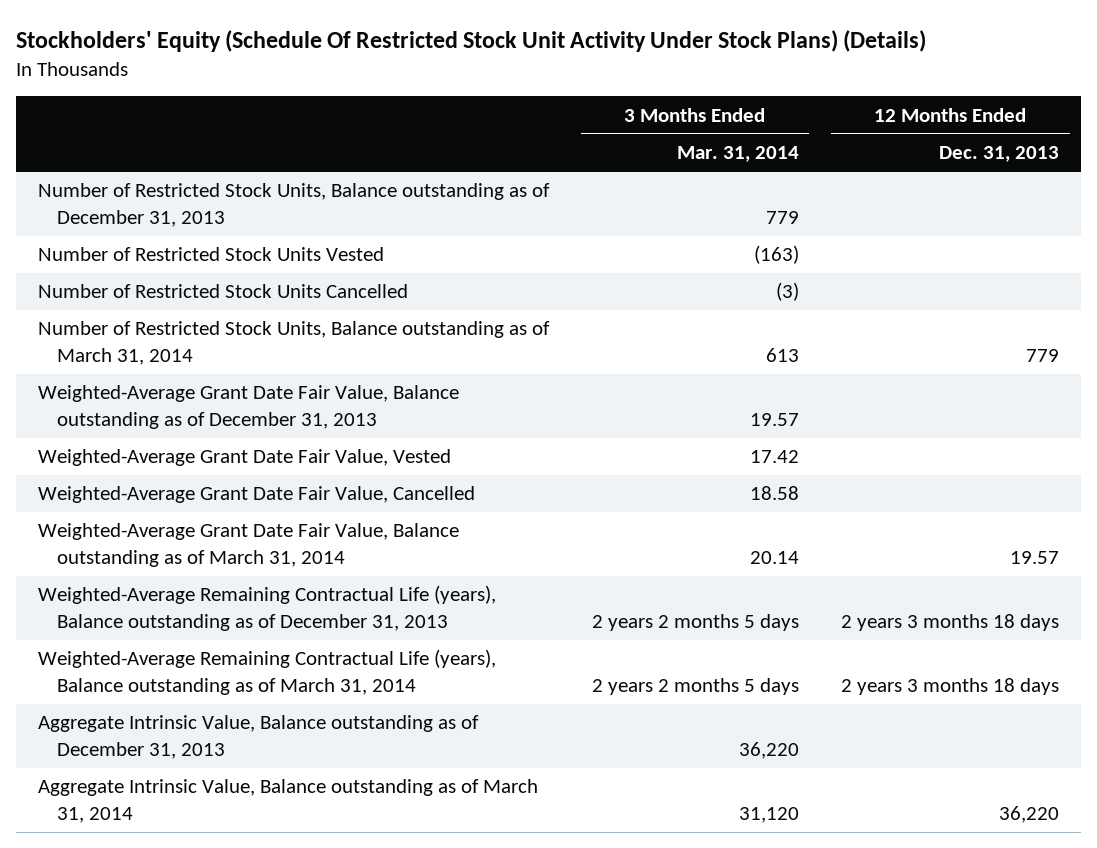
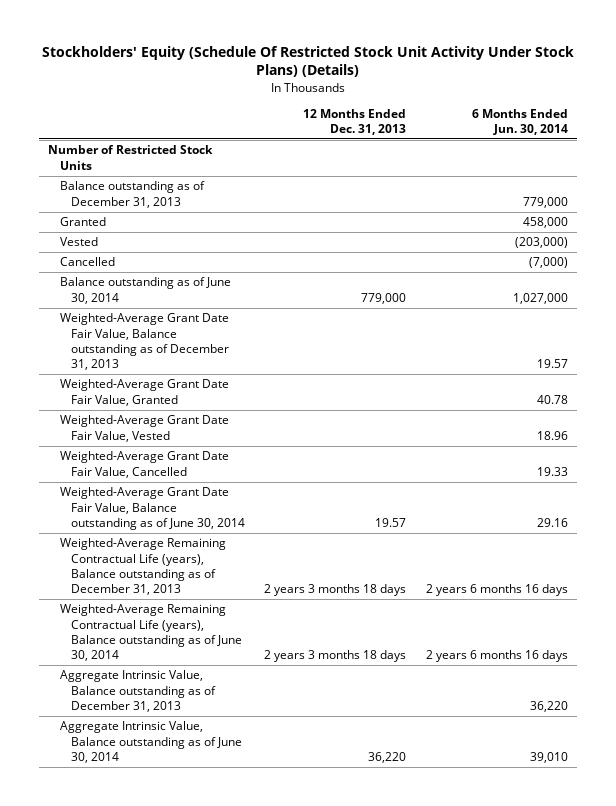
- | 3 Months Ended Mar. 31, 2014 | 12 Months Ended Dec. 31, 2013
+ | 12 Months Ended Dec. 31, 2013 | 6 Months Ended Jun. 30, 2014
- Number of Restricted Stock Units, Balance outstanding as of December 31, 2013 | 779 |
- Number of Restricted Stock Units Vested | (163) |
- Number of Restricted Stock Units Cancelled | (3) |
- Number of Restricted Stock Units, Balance outstanding as of March 31, 2014 | 613 | 779
+ Number of Restricted Stock Units
+ Balance outstanding as of December 31, 2013 | | 779,000
+ Granted | | 458,000
+ Vested | | (203,000)
+ Cancelled | | (7,000)
+ Balance outstanding as of June 30, 2014 | 779,000 | 1,027,000
+ Weighted-Average Grant Date Fair Value, Granted | | 40.78
- Weighted-Average Grant Date Fair Value, Balance outstanding as of March 31, 2014 | 20.14 | 19.57
+ Weighted-Average Grant Date Fair Value, Balance outstanding as of June 30, 2014 | 19.57 | 29.16
- Weighted-Average Remaining Contractual Life (years), Balance outstanding as of March 31, 2014 | 2 years 2 months 5 days | 2 years 3 months 18 days
+ Weighted-Average Remaining Contractual Life (years), Balance outstanding as of June 30, 2014 | 2 years 3 months 18 days | 2 years 6 months 16 days
- Aggregate Intrinsic Value, Balance outstanding as of March 31, 2014 | 31,120 | 36,220
+ Aggregate Intrinsic Value, Balance outstanding as of June 30, 2014 | 36,220 | 39,010

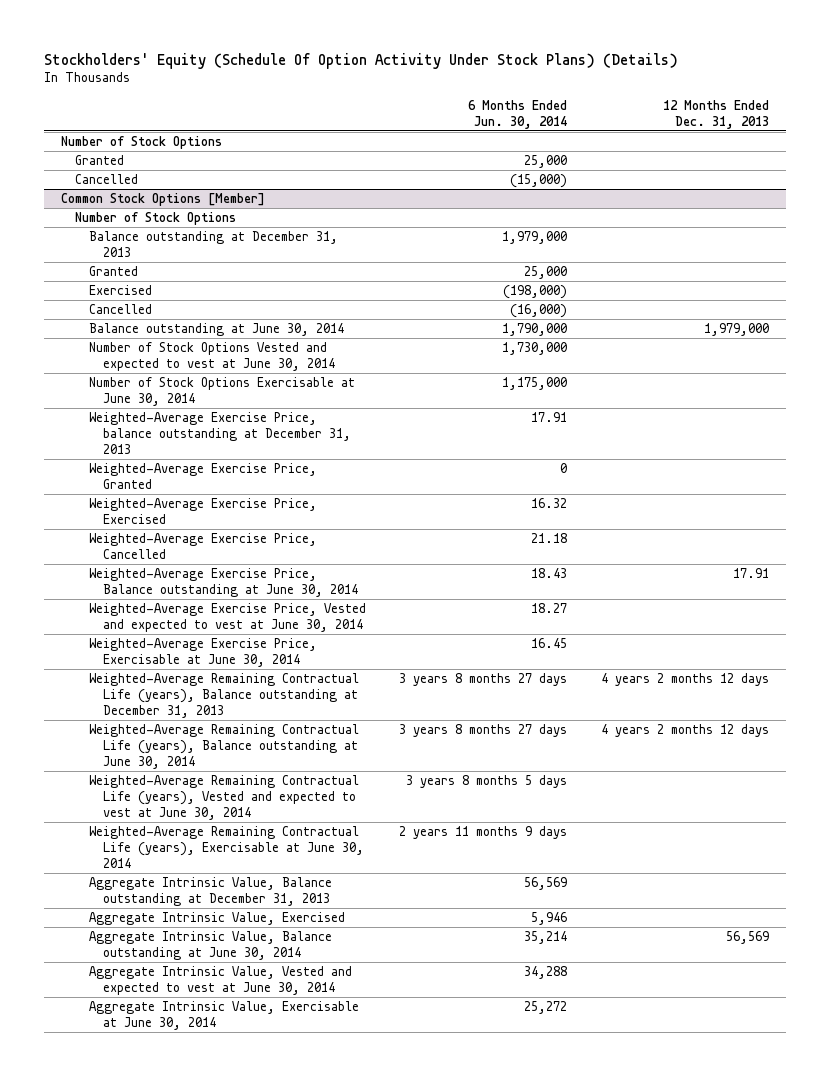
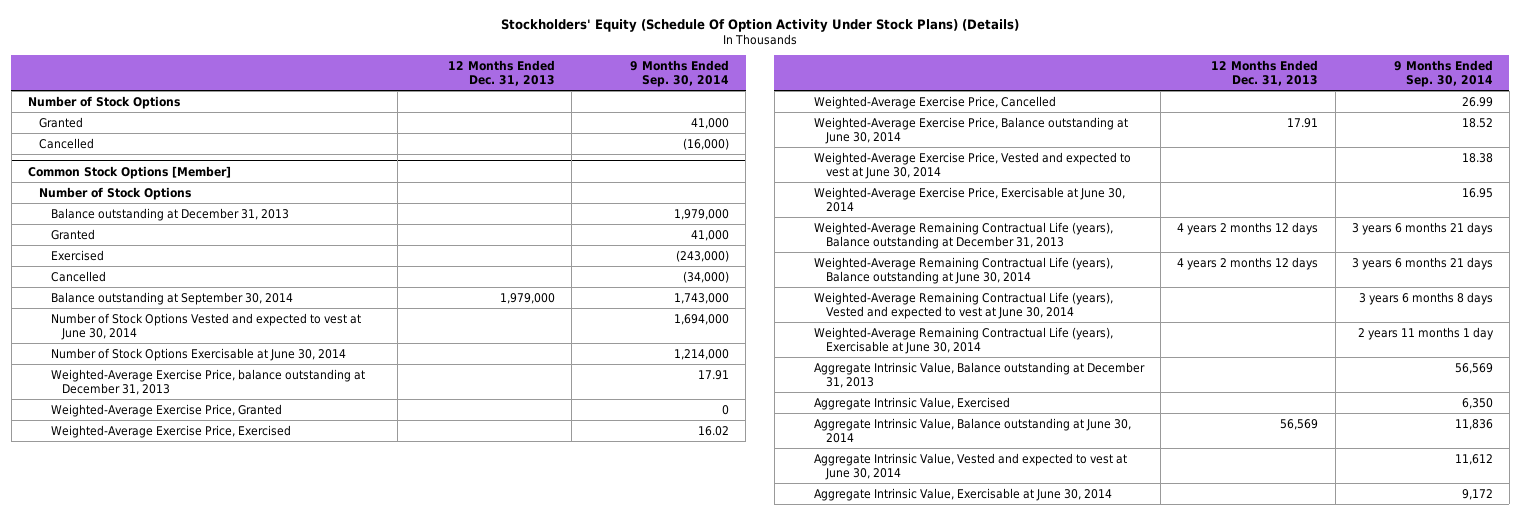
- | 6 Months Ended Jun. 30, 2014 | 12 Months Ended Dec. 31, 2013
+ | 12 Months Ended Dec. 31, 2013 | 9 Months Ended Sep. 30, 2014
@ Common Stock Options [Member]
- Balance outstanding at June 30, 2014 | 1,790,000 | 1,979,000
+ Balance outstanding at September 30, 2014 | 1,979,000 | 1,743,000

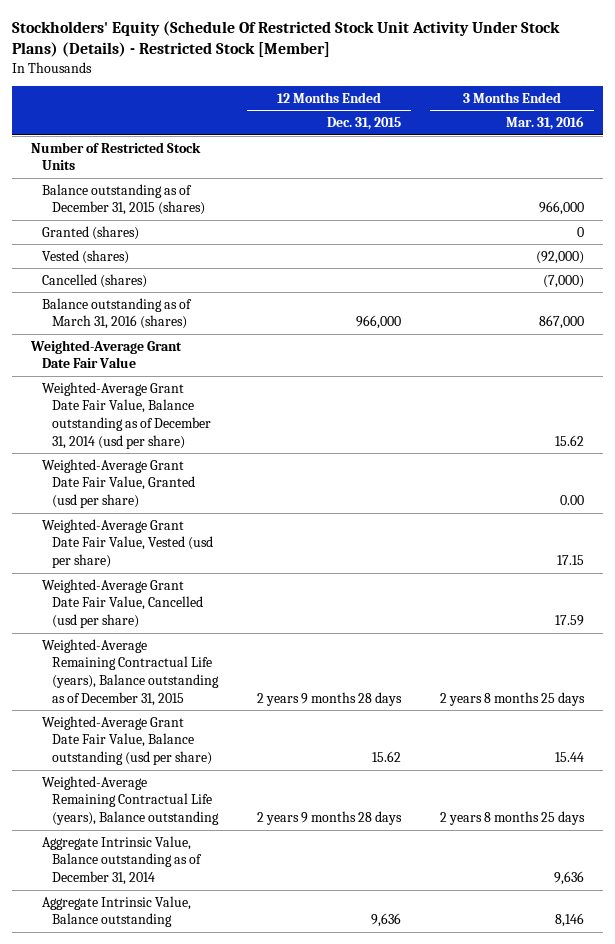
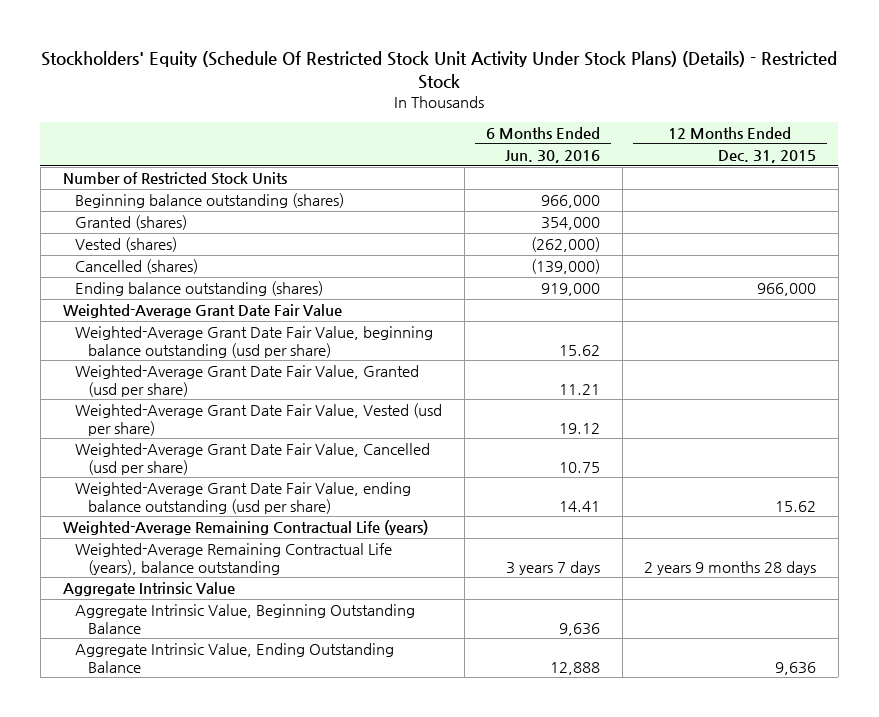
- Stockholders' Equity (Schedule Of Restricted Stock Unit Activity Under Stock Plans) (Details) - Restricted Stock [Member]
+ Stockholders' Equity (Schedule Of Restricted Stock Unit Activity Under Stock Plans) (Details) - Restricted Stock
- | 12 Months Ended Dec. 31, 2015 | 3 Months Ended Mar. 31, 2016
+ | 6 Months Ended Jun. 30, 2016 | 12 Months Ended Dec. 31, 2015
- Balance outstanding as of December 31, 2015 (shares) | | 966,000
+ Beginning balance outstanding (shares) | 966,000 |
- Balance outstanding as of March 31, 2016 (shares) | 966,000 | 867,000
+ Ending balance outstanding (shares) | 919,000 | 966,000
- Weighted-Average Grant Date Fair Value, Balance outstanding as of December 31, 2014 (usd per share) | | 15.62
+ Weighted-Average Grant Date Fair Value, beginning balance outstanding (usd per share) | 15.62 |
- Weighted-Average Remaining Contractual Life (years), Balance outstanding as of December 31, 2015 | 2 years 9 months 28 days | 2 years 8 months 25 days
- Weighted-Average Grant Date Fair Value, Balance outstanding (usd per share) | 15.62 | 15.44
- Weighted-Average Remaining Contractual Life (years), Balance outstanding | 2 years 9 months 28 days | 2 years 8 months 25 days
- Aggregate Intrinsic Value, Balance outstanding as of December 31, 2014 | | 9,636
- Aggregate Intrinsic Value, Balance outstanding | 9,636 | 8,146
+ Weighted-Average Grant Date Fair Value, ending balance outstanding (usd per share) | 14.41 | 15.62
+ Weighted-Average Remaining Contractual Life (years)
+ Weighted-Average Remaining Contractual Life (years), balance outstanding | 3 years 7 days | 2 years 9 months 28 days
+ Aggregate Intrinsic Value
+ Aggregate Intrinsic Value, Beginning Outstanding Balance | 9,636 |
+ Aggregate Intrinsic Value, Ending Outstanding Balance | 12,888 | 9,636

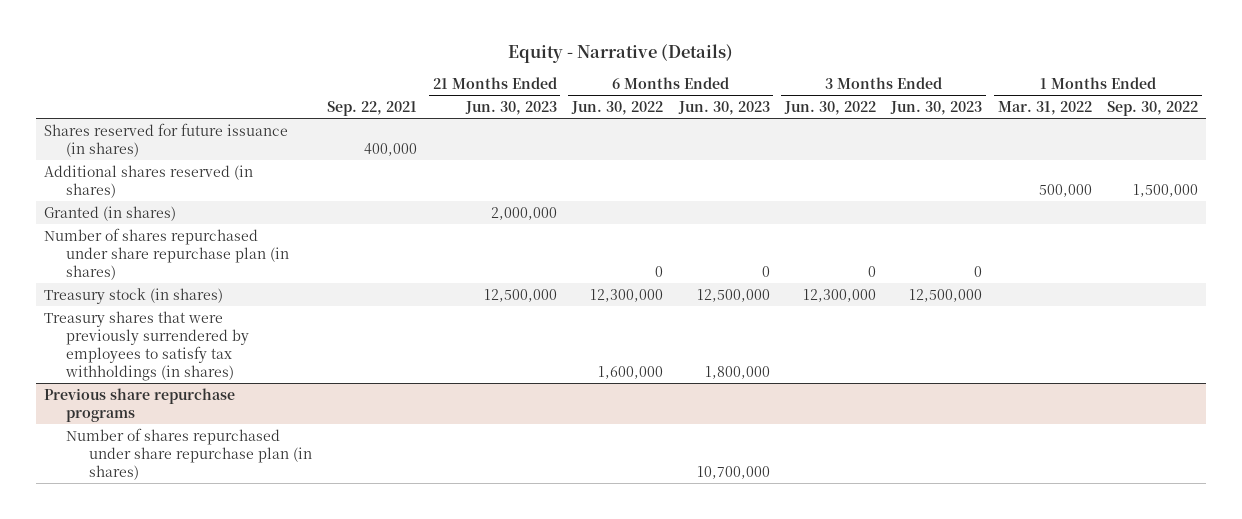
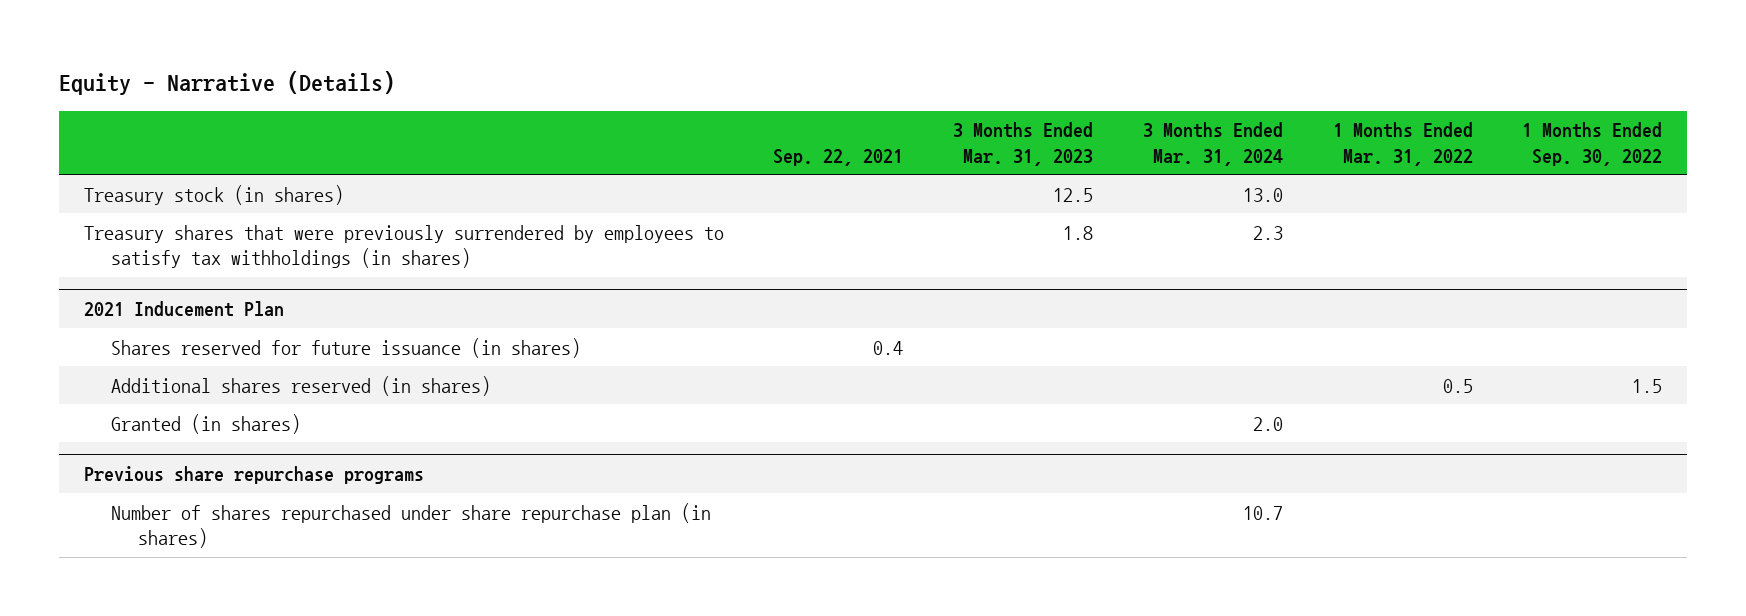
- | Sep. 22, 2021 | 21 Months Ended Jun. 30, 2023 | 6 Months Ended Jun. 30, 2022 | 6 Months Ended Jun. 30, 2023 | 3 Months Ended Jun. 30, 2022 | 3 Months Ended Jun. 30, 2023 | 1 Months Ended Mar. 31, 2022 | 1 Months Ended Sep. 30, 2022
+ | Sep. 22, 2021 | 3 Months Ended Mar. 31, 2023 | 3 Months Ended Mar. 31, 2024 | 1 Months Ended Mar. 31, 2022 | 1 Months Ended Sep. 30, 2022
- Shares reserved for future issuance (in shares) | 400,000 | | | | | | |
- Additional shares reserved (in shares) | | | | | | | 500,000 | 1,500,000
- Granted (in shares) | | 2,000,000 | | | | | |
- Number of shares repurchased under share repurchase plan (in shares) | | | 0 | 0 | 0 | 0 | |
+ 2021 Inducement Plan
+ Shares reserved for future issuance (in shares) | 0.4 | | | |
+ Additional shares reserved (in shares) | | | | 0.5 | 1.5
+ Granted (in shares) | | | 2.0 | |

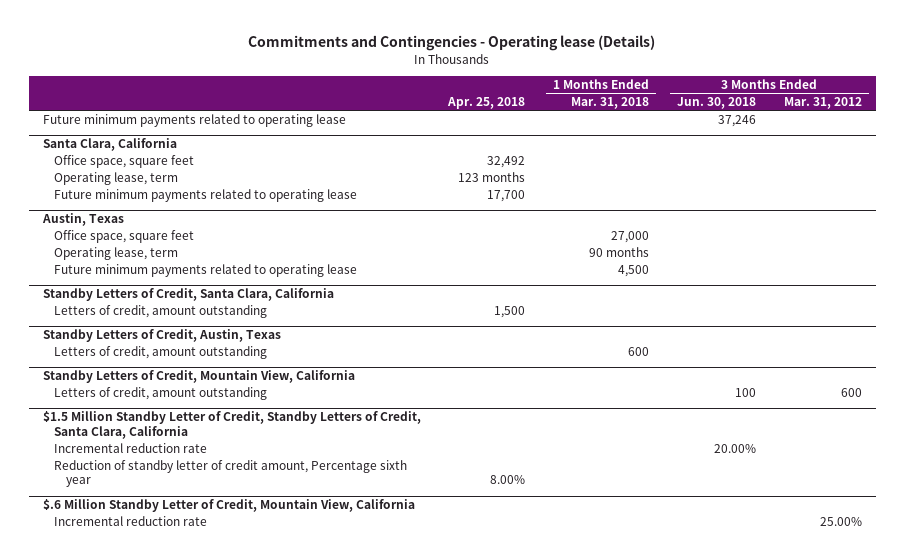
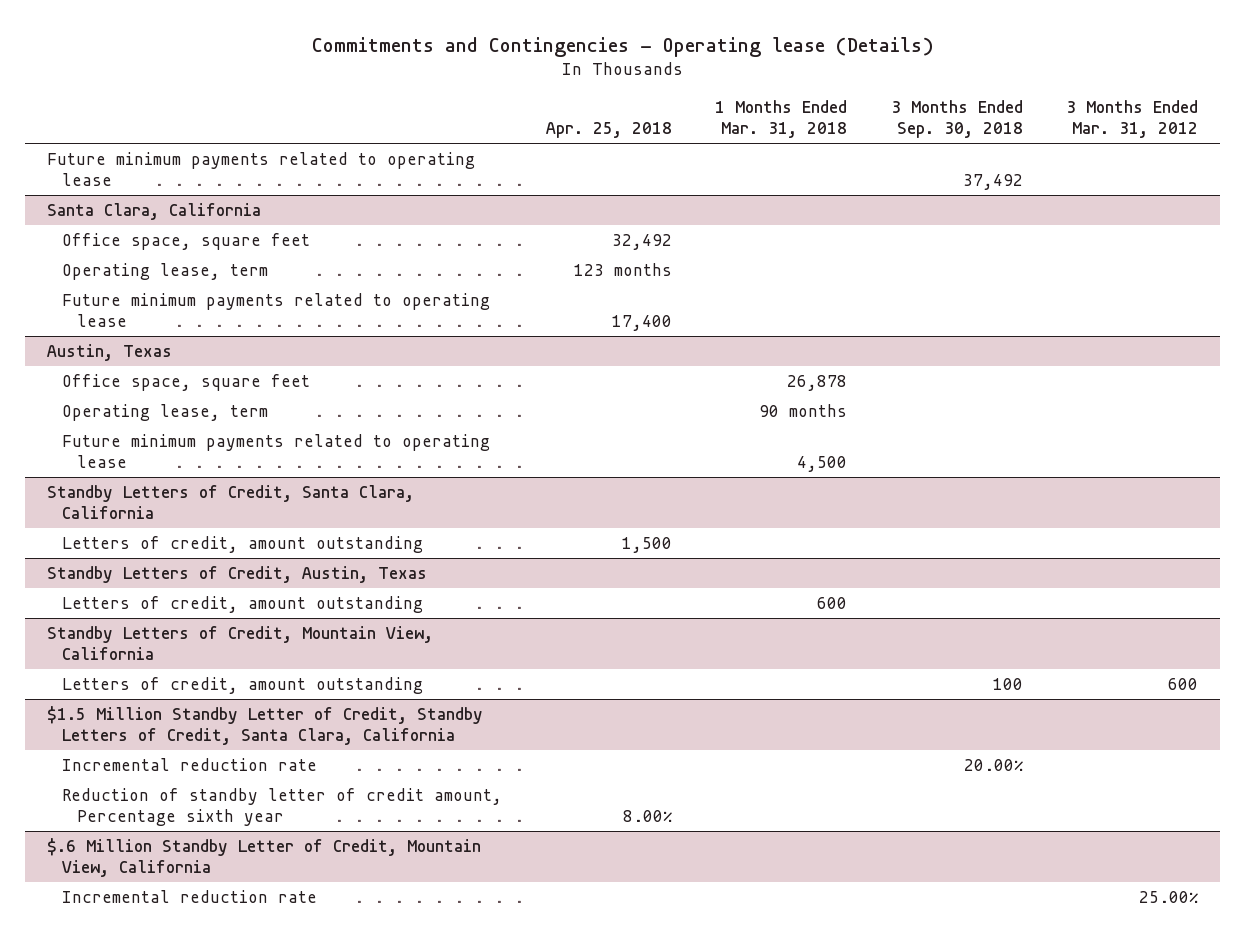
- | Apr. 25, 2018 | 1 Months Ended Mar. 31, 2018 | 3 Months Ended Jun. 30, 2018 | 3 Months Ended Mar. 31, 2012
+ | Apr. 25, 2018 | 1 Months Ended Mar. 31, 2018 | 3 Months Ended Sep. 30, 2018 | 3 Months Ended Mar. 31, 2012
@ Santa Clara, California
- Future minimum payments related to operating lease | 17,700 | | |
+ Future minimum payments related to operating lease | 17,400 | | |
@ Austin, Texas
- Office space, square feet | | 27,000 | |
+ Office space, square feet | | 26,878 | |

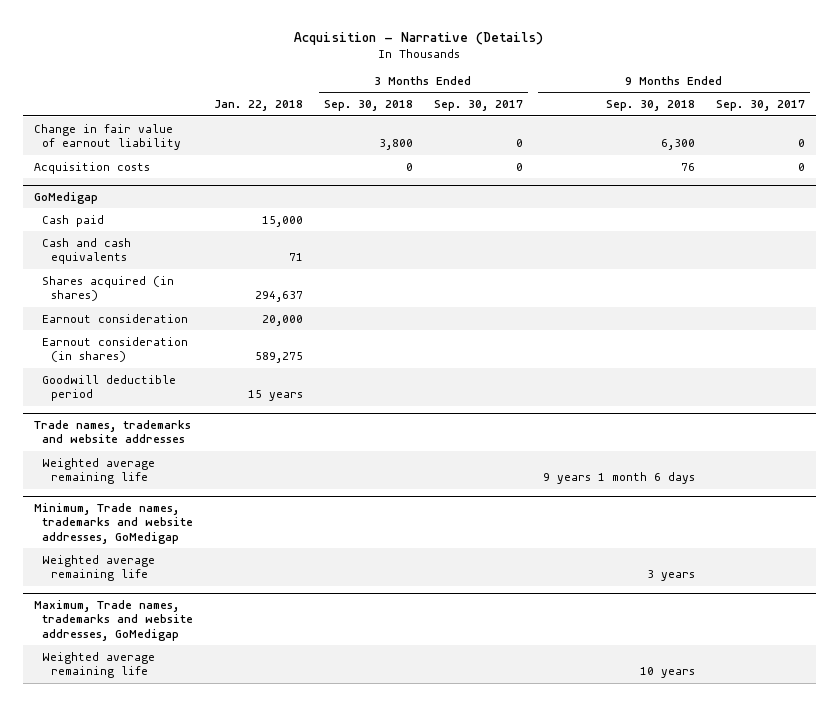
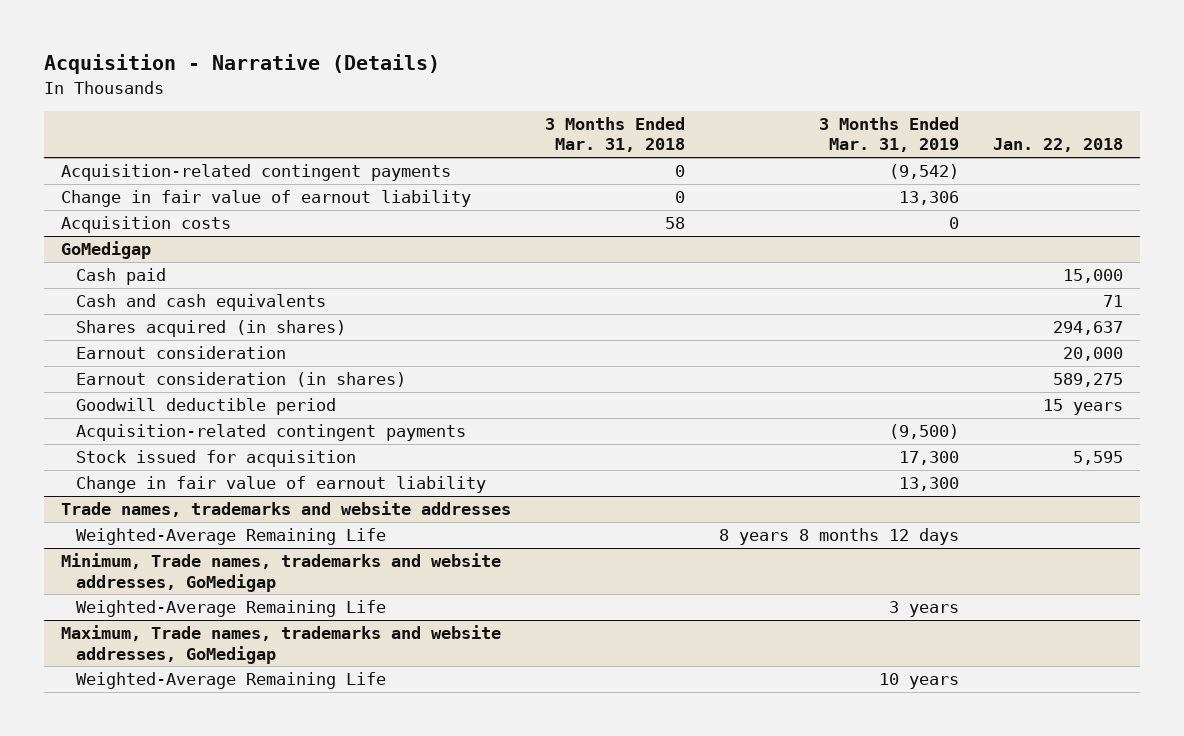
- | Jan. 22, 2018 | 3 Months Ended Sep. 30, 2018 | 3 Months Ended Sep. 30, 2017 | 9 Months Ended Sep. 30, 2018 | 9 Months Ended Sep. 30, 2017
+ | 3 Months Ended Mar. 31, 2018 | 3 Months Ended Mar. 31, 2019 | Jan. 22, 2018
+ Acquisition-related contingent payments | 0 | (9,542) |
@ GoMedigap
+ Acquisition-related contingent payments | | (9,500) |
+ Stock issued for acquisition | | 17,300 | 5,595
+ Change in fair value of earnout liability | | 13,300 |
@ Trade names, trademarks and website addresses
- Weighted average remaining life | | | | 9 years 1 month 6 days |
+ Weighted-Average Remaining Life | | 8 years 8 months 12 days |
@ Minimum, Trade names, trademarks and website addresses, GoMedigap
- Weighted average remaining life | | | | 3 years |
+ Weighted-Average Remaining Life | | 3 years |
@ Maximum, Trade names, trademarks and website addresses, GoMedigap
- Weighted average remaining life | | | | 10 years |
+ Weighted-Average Remaining Life | | 10 years |

